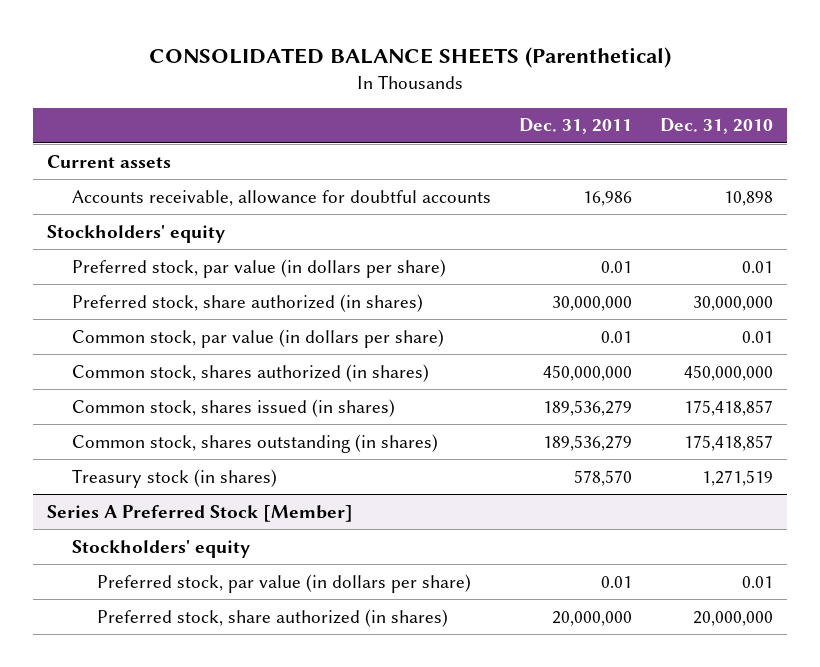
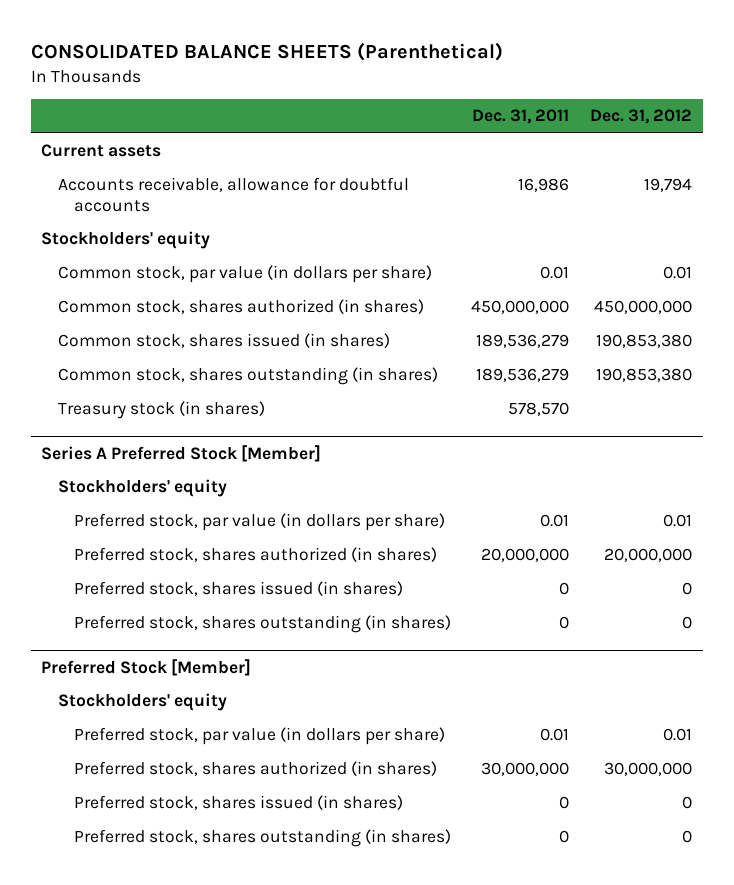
- | Dec. 31, 2011 | Dec. 31, 2010
+ | Dec. 31, 2011 | Dec. 31, 2012
- Preferred stock, par value (in dollars per share) | 0.01 | 0.01
- Preferred stock, share authorized (in shares) | 30,000,000 | 30,000,000
@ Series A Preferred Stock [Member]
- Preferred stock, share authorized (in shares) | 20,000,000 | 20,000,000
+ Preferred stock, shares authorized (in shares) | 20,000,000 | 20,000,000
+ Preferred stock, shares issued (in shares) | 0 | 0
+ Preferred stock, shares outstanding (in shares) | 0 | 0
+ Preferred Stock [Member]
+ Stockholders' equity
+ Preferred stock, par value (in dollars per share) | 0.01 | 0.01
+ Preferred stock, shares authorized (in shares) | 30,000,000 | 30,000,000
+ Preferred stock, shares issued (in shares) | 0 | 0
+ Preferred stock, shares outstanding (in shares) | 0 | 0

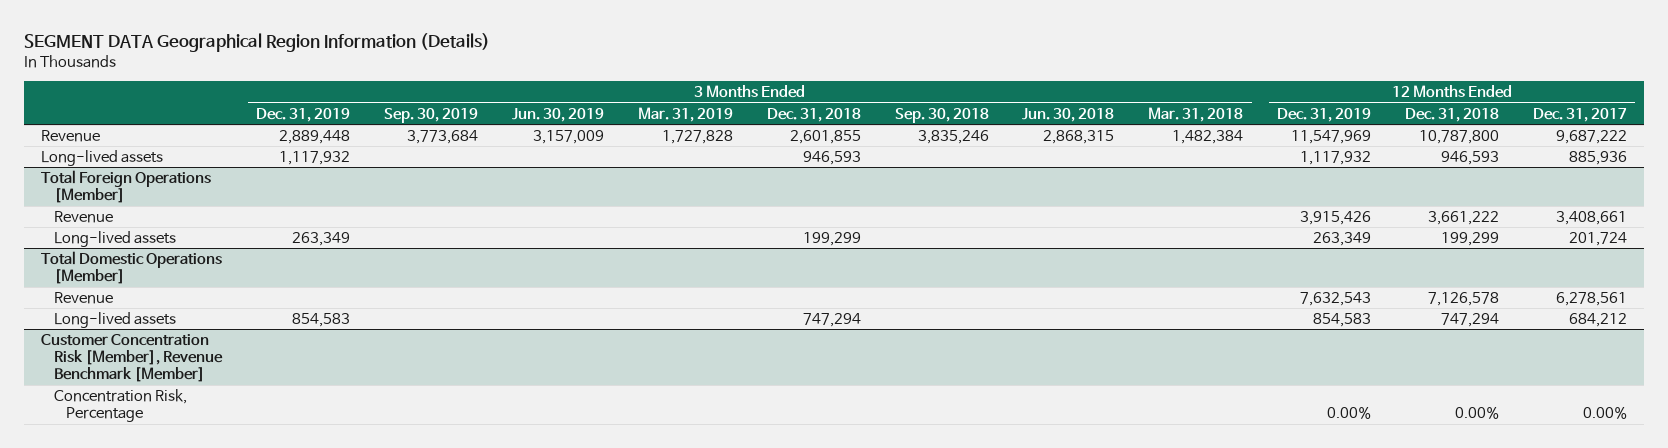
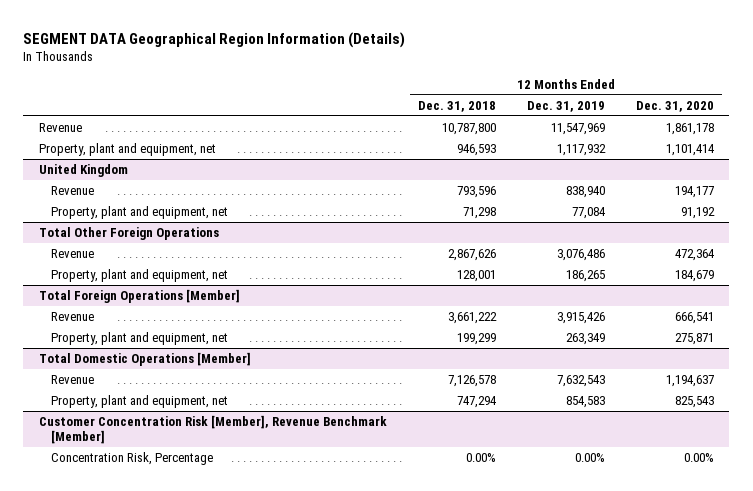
- | 3 Months Ended Dec. 31, 2019 | 3 Months Ended Sep. 30, 2019 | 3 Months Ended Jun. 30, 2019 | 3 Months Ended Mar. 31, 2019 | 3 Months Ended Dec. 31, 2018 | 3 Months Ended Sep. 30, 2018 | 3 Months Ended Jun. 30, 2018 | 3 Months Ended Mar. 31, 2018 | 12 Months Ended Dec. 31, 2019 | 12 Months Ended Dec. 31, 2018 | 12 Months Ended Dec. 31, 2017
+ | 12 Months Ended Dec. 31, 2018 | 12 Months Ended Dec. 31, 2019 | 12 Months Ended Dec. 31, 2020
- Long-lived assets | 1,117,932 | | | | 946,593 | | | | 1,117,932 | 946,593 | 885,936
+ Property, plant and equipment, net | 946,593 | 1,117,932 | 1,101,414
+ United Kingdom
+ Revenue | 793,596 | 838,940 | 194,177
+ Property, plant and equipment, net | 71,298 | 77,084 | 91,192
+ Total Other Foreign Operations
+ Revenue | 2,867,626 | 3,076,486 | 472,364
+ Property, plant and equipment, net | 128,001 | 186,265 | 184,679
@ Total Foreign Operations [Member]
- Long-lived assets | 263,349 | | | | 199,299 | | | | 263,349 | 199,299 | 201,724
+ Property, plant and equipment, net | 199,299 | 263,349 | 275,871
@ Total Domestic Operations [Member]
- Long-lived assets | 854,583 | | | | 747,294 | | | | 854,583 | 747,294 | 684,212
+ Property, plant and equipment, net | 747,294 | 854,583 | 825,543

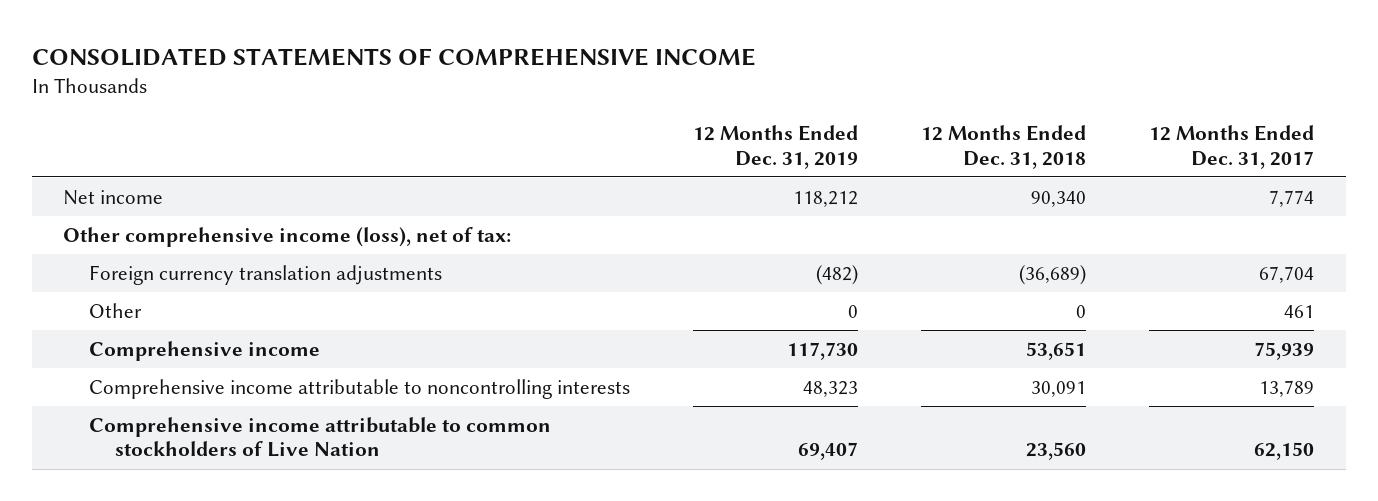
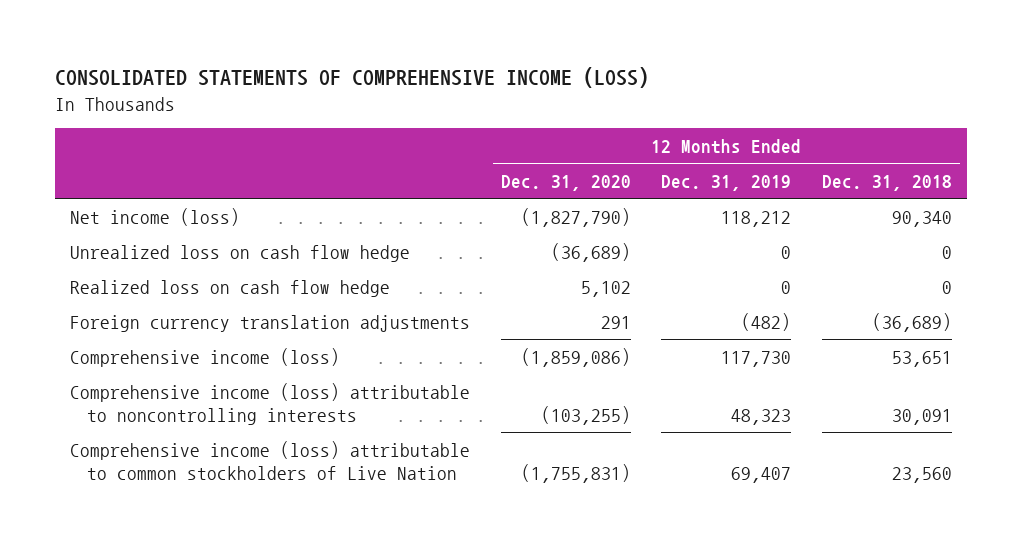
- CONSOLIDATED STATEMENTS OF COMPREHENSIVE INCOME
+ CONSOLIDATED STATEMENTS OF COMPREHENSIVE INCOME (LOSS)
- | 12 Months Ended Dec. 31, 2019 | 12 Months Ended Dec. 31, 2018 | 12 Months Ended Dec. 31, 2017
+ | 12 Months Ended Dec. 31, 2020 | 12 Months Ended Dec. 31, 2019 | 12 Months Ended Dec. 31, 2018
- Net income | 118,212 | 90,340 | 7,774
- Other comprehensive income (loss), net of tax:
+ Net income (loss) | (1,827,790) | 118,212 | 90,340
+ Unrealized loss on cash flow hedge | (36,689) | 0 | 0
+ Realized loss on cash flow hedge | 5,102 | 0 | 0
- Other | 0 | 0 | 461
- Comprehensive income | 117,730 | 53,651 | 75,939
- Comprehensive income attributable to noncontrolling interests | 48,323 | 30,091 | 13,789
- Comprehensive income attributable to common stockholders of Live Nation | 69,407 | 23,560 | 62,150
+ Comprehensive income (loss) | (1,859,086) | 117,730 | 53,651
+ Comprehensive income (loss) attributable to noncontrolling interests | (103,255) | 48,323 | 30,091
+ Comprehensive income (loss) attributable to common stockholders of Live Nation | (1,755,831) | 69,407 | 23,560

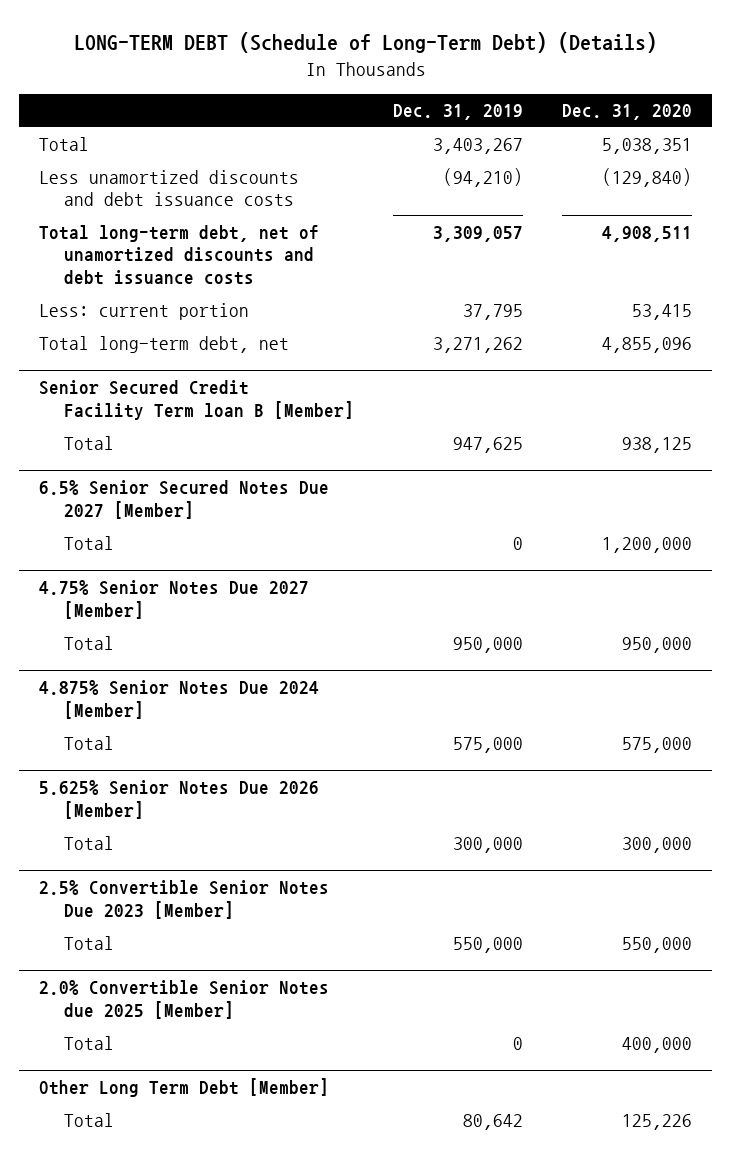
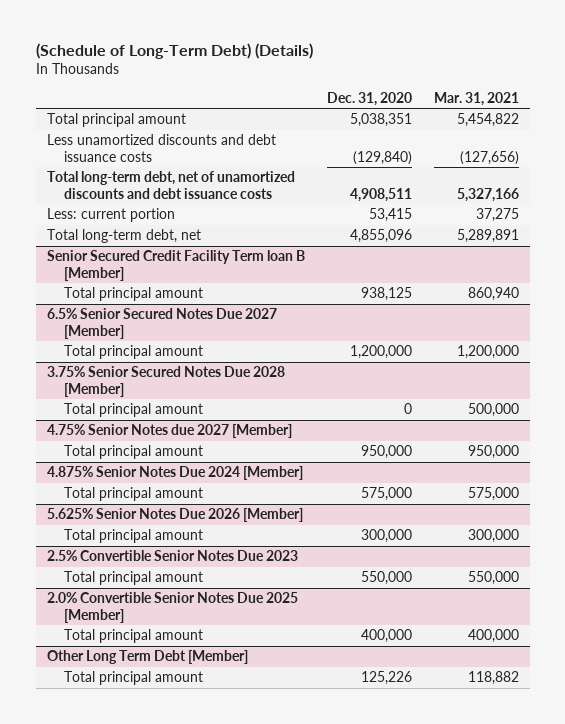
- LONG-TERM DEBT (Schedule of Long-Term Debt) (Details)
+ (Schedule of Long-Term Debt) (Details)
- | Dec. 31, 2019 | Dec. 31, 2020
+ | Dec. 31, 2020 | Mar. 31, 2021
- Total | 3,403,267 | 5,038,351
+ Total principal amount | 5,038,351 | 5,454,822
@ Senior Secured Credit Facility Term loan B [Member]
- Total | 947,625 | 938,125
+ Total principal amount | 938,125 | 860,940
@ 6.5% Senior Secured Notes Due 2027 [Member]
- Total | 0 | 1,200,000
- 4.75% Senior Notes Due 2027 [Member]
- Total | 950,000 | 950,000
@ 6.5% Senior Secured Notes Due 2027 [Member]
+ Total principal amount | 1,200,000 | 1,200,000
+ 3.75% Senior Secured Notes Due 2028 [Member]
+ Total principal amount | 0 | 500,000
+ 4.75% Senior Notes due 2027 [Member]
+ Total principal amount | 950,000 | 950,000
@ 4.875% Senior Notes Due 2024 [Member]
- Total | 575,000 | 575,000
+ Total principal amount | 575,000 | 575,000
@ 5.625% Senior Notes Due 2026 [Member]
- Total | 300,000 | 300,000
- 2.5% Convertible Senior Notes Due 2023 [Member]
- Total | 550,000 | 550,000
- 2.0% Convertible Senior Notes due 2025 [Member]
- Total | 0 | 400,000
@ 5.625% Senior Notes Due 2026 [Member]
+ Total principal amount | 300,000 | 300,000
+ 2.5% Convertible Senior Notes Due 2023
+ Total principal amount | 550,000 | 550,000
+ 2.0% Convertible Senior Notes Due 2025 [Member]
+ Total principal amount | 400,000 | 400,000
@ Other Long Term Debt [Member]
- Total | 80,642 | 125,226
+ Total principal amount | 125,226 | 118,882

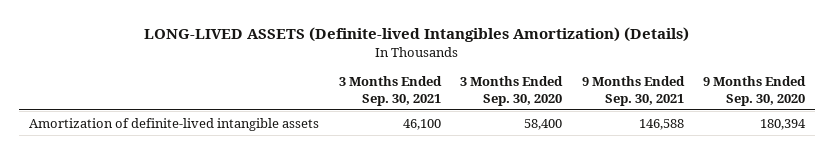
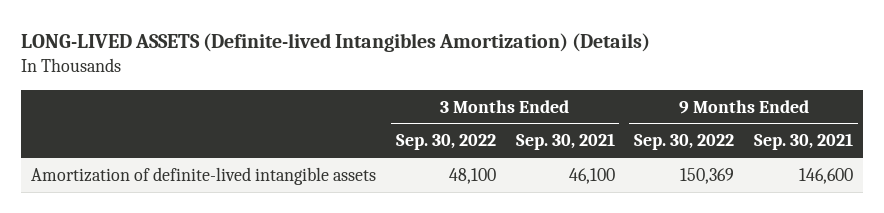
- | 3 Months Ended Sep. 30, 2021 | 3 Months Ended Sep. 30, 2020 | 9 Months Ended Sep. 30, 2021 | 9 Months Ended Sep. 30, 2020
+ | 3 Months Ended Sep. 30, 2022 | 3 Months Ended Sep. 30, 2021 | 9 Months Ended Sep. 30, 2022 | 9 Months Ended Sep. 30, 2021
- Amortization of definite-lived intangible assets | 46,100 | 58,400 | 146,588 | 180,394
+ Amortization of definite-lived intangible assets | 48,100 | 46,100 | 150,369 | 146,600

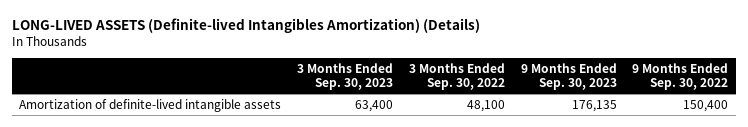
- | 3 Months Ended Sep. 30, 2022 | 3 Months Ended Sep. 30, 2021 | 9 Months Ended Sep. 30, 2022 | 9 Months Ended Sep. 30, 2021
+ | 3 Months Ended Sep. 30, 2023 | 3 Months Ended Sep. 30, 2022 | 9 Months Ended Sep. 30, 2023 | 9 Months Ended Sep. 30, 2022
- Amortization of definite-lived intangible assets | 48,100 | 46,100 | 150,369 | 146,600
+ Amortization of definite-lived intangible assets | 63,400 | 48,100 | 176,135 | 150,400

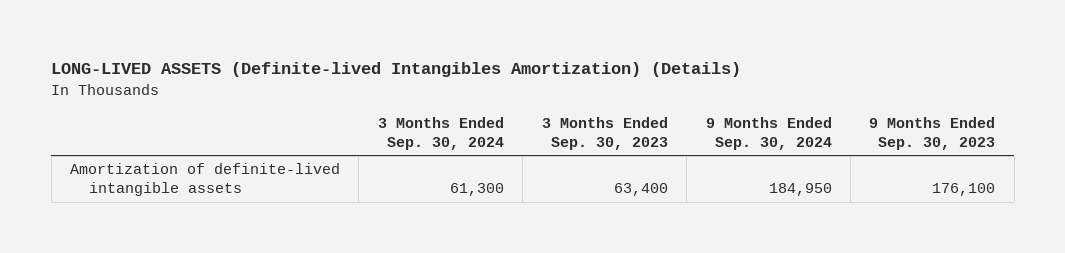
- | 3 Months Ended Sep. 30, 2023 | 3 Months Ended Sep. 30, 2022 | 9 Months Ended Sep. 30, 2023 | 9 Months Ended Sep. 30, 2022
+ | 3 Months Ended Sep. 30, 2024 | 3 Months Ended Sep. 30, 2023 | 9 Months Ended Sep. 30, 2024 | 9 Months Ended Sep. 30, 2023
- Amortization of definite-lived intangible assets | 63,400 | 48,100 | 176,135 | 150,400
+ Amortization of definite-lived intangible assets | 61,300 | 63,400 | 184,950 | 176,100

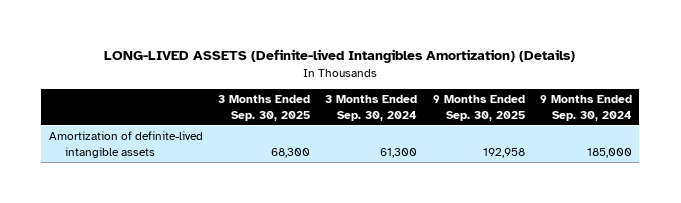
- | 3 Months Ended Sep. 30, 2024 | 3 Months Ended Sep. 30, 2023 | 9 Months Ended Sep. 30, 2024 | 9 Months Ended Sep. 30, 2023
+ | 3 Months Ended Sep. 30, 2025 | 3 Months Ended Sep. 30, 2024 | 9 Months Ended Sep. 30, 2025 | 9 Months Ended Sep. 30, 2024
- Amortization of definite-lived intangible assets | 61,300 | 63,400 | 184,950 | 176,100
+ Amortization of definite-lived intangible assets | 68,300 | 61,300 | 192,958 | 185,000

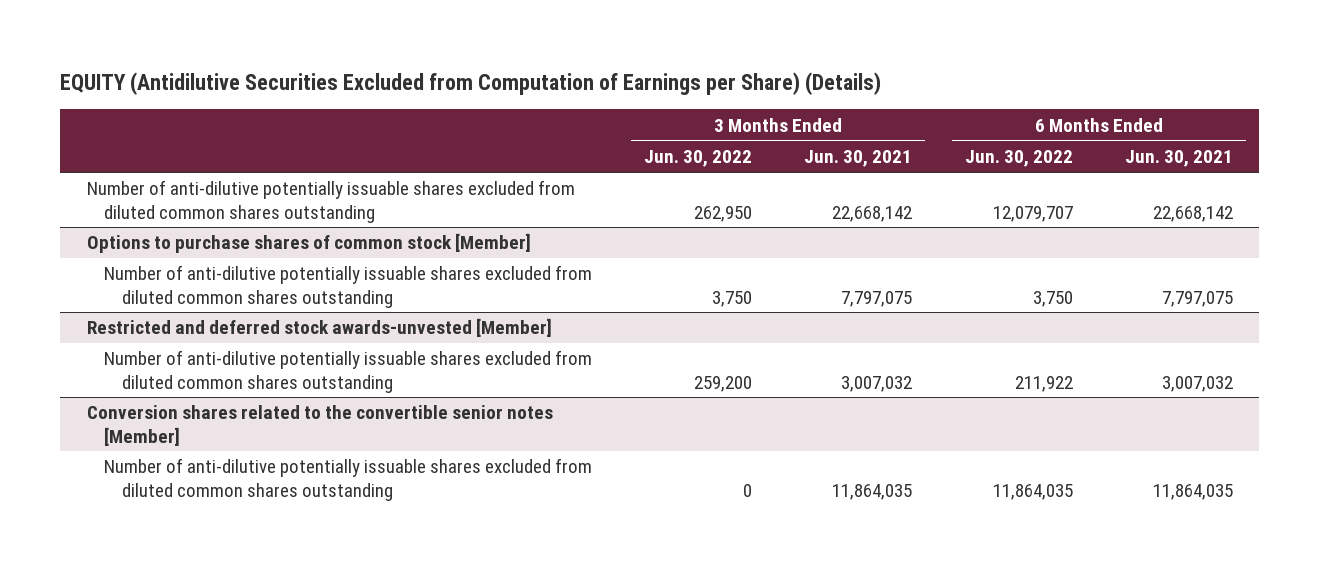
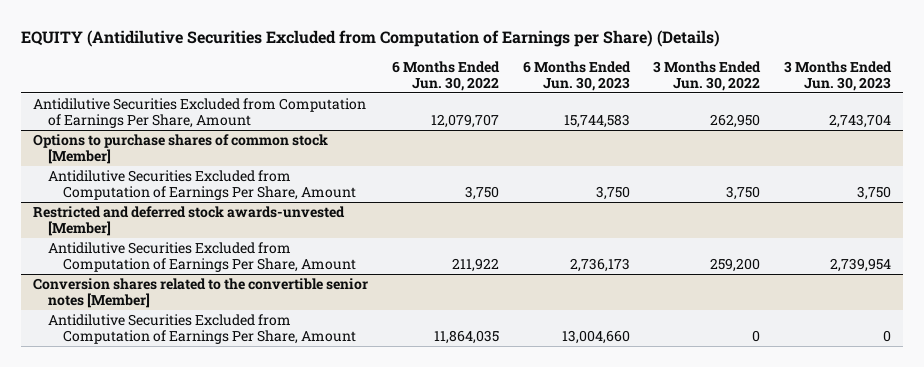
- | 3 Months Ended Jun. 30, 2022 | 3 Months Ended Jun. 30, 2021 | 6 Months Ended Jun. 30, 2022 | 6 Months Ended Jun. 30, 2021
+ | 6 Months Ended Jun. 30, 2022 | 6 Months Ended Jun. 30, 2023 | 3 Months Ended Jun. 30, 2022 | 3 Months Ended Jun. 30, 2023
- Number of anti-dilutive potentially issuable shares excluded from diluted common shares outstanding | 262,950 | 22,668,142 | 12,079,707 | 22,668,142
+ Antidilutive Securities Excluded from Computation of Earnings Per Share, Amount | 12,079,707 | 15,744,583 | 262,950 | 2,743,704
@ Options to purchase shares of common stock [Member]
- Number of anti-dilutive potentially issuable shares excluded from diluted common shares outstanding | 3,750 | 7,797,075 | 3,750 | 7,797,075
+ Antidilutive Securities Excluded from Computation of Earnings Per Share, Amount | 3,750 | 3,750 | 3,750 | 3,750
@ Restricted and deferred stock awards-unvested [Member]
- Number of anti-dilutive potentially issuable shares excluded from diluted common shares outstanding | 259,200 | 3,007,032 | 211,922 | 3,007,032
+ Antidilutive Securities Excluded from Computation of Earnings Per Share, Amount | 211,922 | 2,736,173 | 259,200 | 2,739,954
@ Conversion shares related to the convertible senior notes [Member]
- Number of anti-dilutive potentially issuable shares excluded from diluted common shares outstanding | 0 | 11,864,035 | 11,864,035 | 11,864,035
+ Antidilutive Securities Excluded from Computation of Earnings Per Share, Amount | 11,864,035 | 13,004,660 | 0 | 0

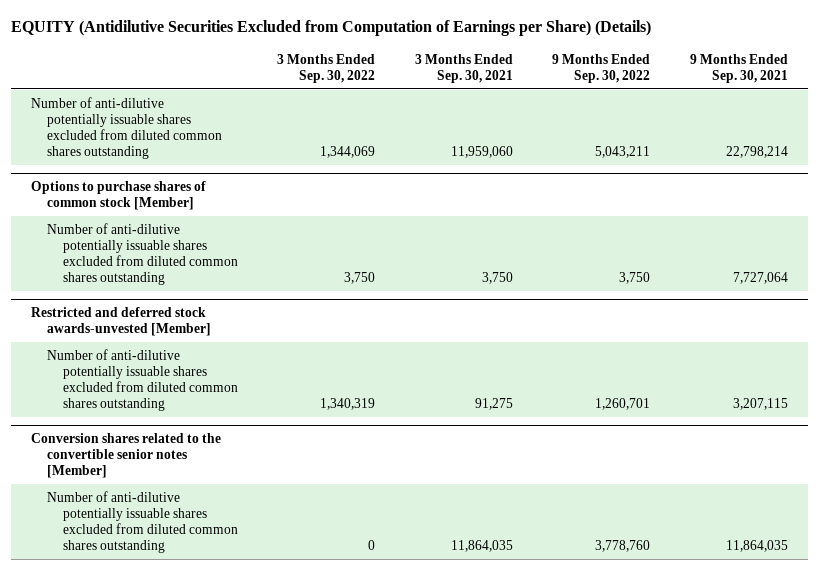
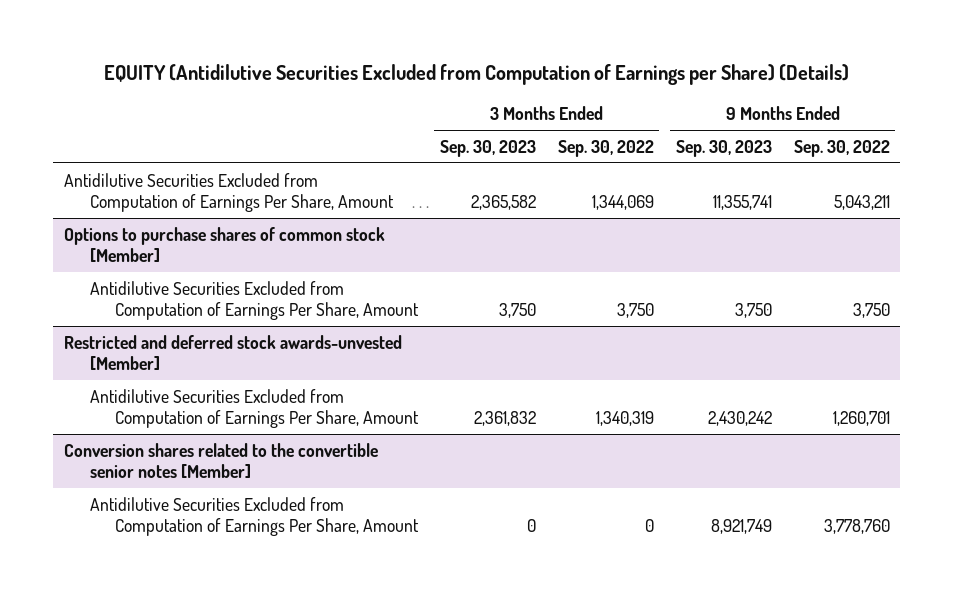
- | 3 Months Ended Sep. 30, 2022 | 3 Months Ended Sep. 30, 2021 | 9 Months Ended Sep. 30, 2022 | 9 Months Ended Sep. 30, 2021
+ | 3 Months Ended Sep. 30, 2023 | 3 Months Ended Sep. 30, 2022 | 9 Months Ended Sep. 30, 2023 | 9 Months Ended Sep. 30, 2022
- Number of anti-dilutive potentially issuable shares excluded from diluted common shares outstanding | 1,344,069 | 11,959,060 | 5,043,211 | 22,798,214
+ Antidilutive Securities Excluded from Computation of Earnings Per Share, Amount | 2,365,582 | 1,344,069 | 11,355,741 | 5,043,211
@ Options to purchase shares of common stock [Member]
- Number of anti-dilutive potentially issuable shares excluded from diluted common shares outstanding | 3,750 | 3,750 | 3,750 | 7,727,064
+ Antidilutive Securities Excluded from Computation of Earnings Per Share, Amount | 3,750 | 3,750 | 3,750 | 3,750
@ Restricted and deferred stock awards-unvested [Member]
- Number of anti-dilutive potentially issuable shares excluded from diluted common shares outstanding | 1,340,319 | 91,275 | 1,260,701 | 3,207,115
+ Antidilutive Securities Excluded from Computation of Earnings Per Share, Amount | 2,361,832 | 1,340,319 | 2,430,242 | 1,260,701
@ Conversion shares related to the convertible senior notes [Member]
- Number of anti-dilutive potentially issuable shares excluded from diluted common shares outstanding | 0 | 11,864,035 | 3,778,760 | 11,864,035
+ Antidilutive Securities Excluded from Computation of Earnings Per Share, Amount | 0 | 0 | 8,921,749 | 3,778,760

